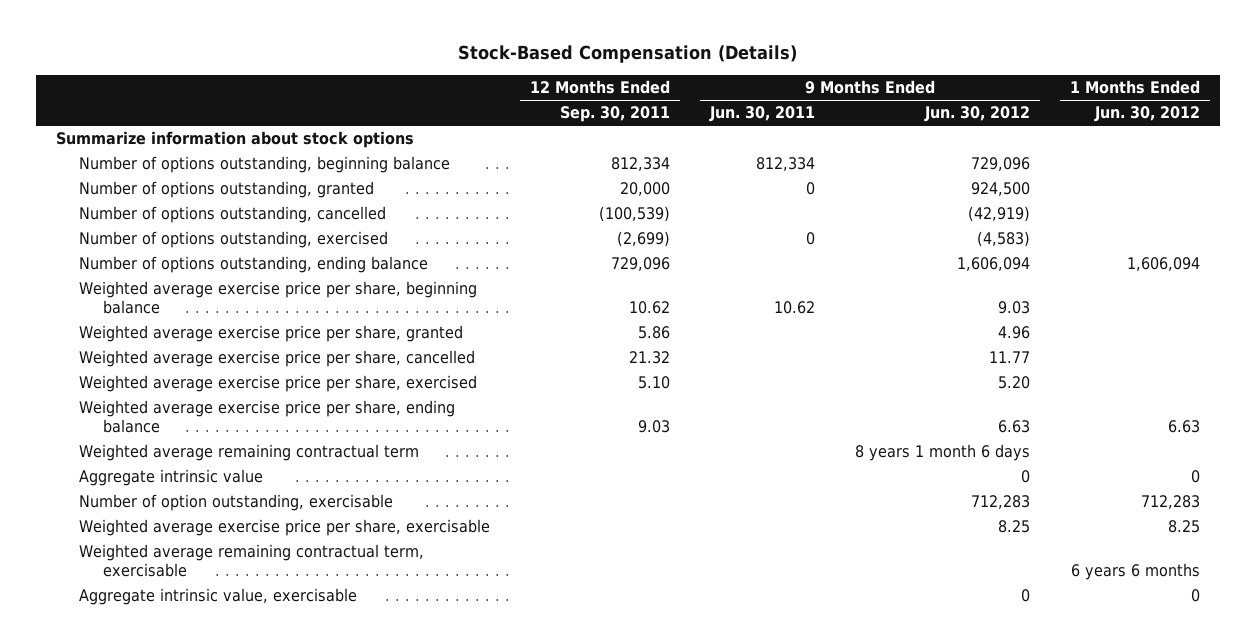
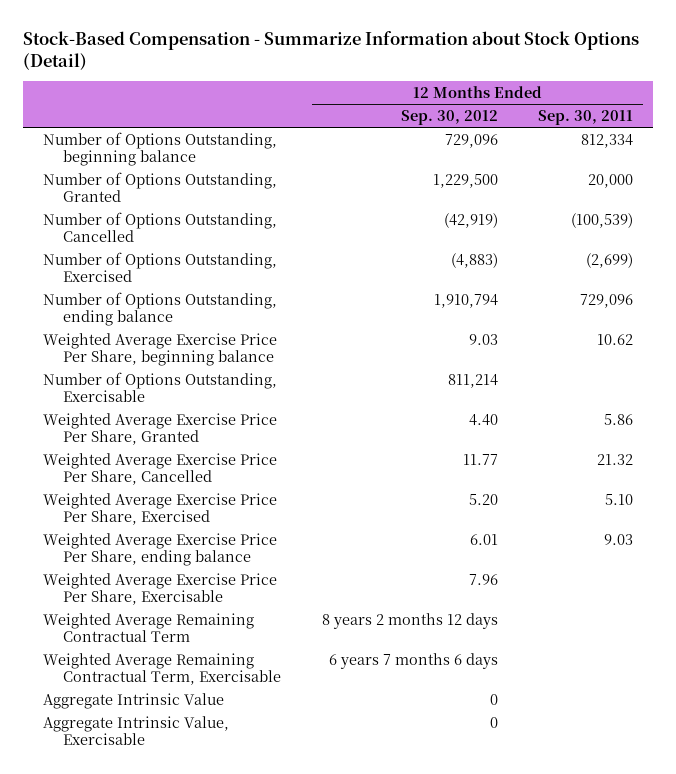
- Stock-Based Compensation (Details)
+ Stock-Based Compensation - Summarize Information about Stock Options (Detail)
- | 12 Months Ended Sep. 30, 2011 | 9 Months Ended Jun. 30, 2011 | 9 Months Ended Jun. 30, 2012 | 1 Months Ended Jun. 30, 2012
+ | 12 Months Ended Sep. 30, 2012 | 12 Months Ended Sep. 30, 2011
- Summarize information about stock options
- Number of options outstanding, beginning balance | 812,334 | 812,334 | 729,096 |
- Number of options outstanding, granted | 20,000 | 0 | 924,500 |
- Number of options outstanding, cancelled | (100,539) | | (42,919) |
- Number of options outstanding, exercised | (2,699) | 0 | (4,583) |
- Number of options outstanding, ending balance | 729,096 | | 1,606,094 | 1,606,094
- Weighted average exercise price per share, beginning balance | 10.62 | 10.62 | 9.03 |
- Weighted average exercise price per share, granted | 5.86 | | 4.96 |
- Weighted average exercise price per share, cancelled | 21.32 | | 11.77 |
- Weighted average exercise price per share, exercised | 5.10 | | 5.20 |
- Weighted average exercise price per share, ending balance | 9.03 | | 6.63 | 6.63
- Weighted average remaining contractual term | | | 8 years 1 month 6 days |
- Aggregate intrinsic value | | | 0 | 0
- Number of option outstanding, exercisable | | | 712,283 | 712,283
- Weighted average exercise price per share, exercisable | | | 8.25 | 8.25
- Weighted average remaining contractual term, exercisable | | | | 6 years 6 months
- Aggregate intrinsic value, exercisable | | | 0 | 0
+ Number of Options Outstanding, beginning balance | 729,096 | 812,334
+ Number of Options Outstanding, Granted | 1,229,500 | 20,000
+ Number of Options Outstanding, Cancelled | (42,919) | (100,539)
+ Number of Options Outstanding, Exercised | (4,883) | (2,699)
+ Number of Options Outstanding, ending balance | 1,910,794 | 729,096
+ Weighted Average Exercise Price Per Share, beginning balance | 9.03 | 10.62
+ Number of Options Outstanding, Exercisable | 811,214 |
+ Weighted Average Exercise Price Per Share, Granted | 4.40 | 5.86
+ Weighted Average Exercise Price Per Share, Cancelled | 11.77 | 21.32
+ Weighted Average Exercise Price Per Share, Exercised | 5.20 | 5.10
+ Weighted Average Exercise Price Per Share, ending balance | 6.01 | 9.03
+ Weighted Average Exercise Price Per Share, Exercisable | 7.96 |
+ Weighted Average Remaining Contractual Term | 8 years 2 months 12 days |
+ Weighted Average Remaining Contractual Term, Exercisable | 6 years 7 months 6 days |
+ Aggregate Intrinsic Value | 0 |
+ Aggregate Intrinsic Value, Exercisable | 0 |

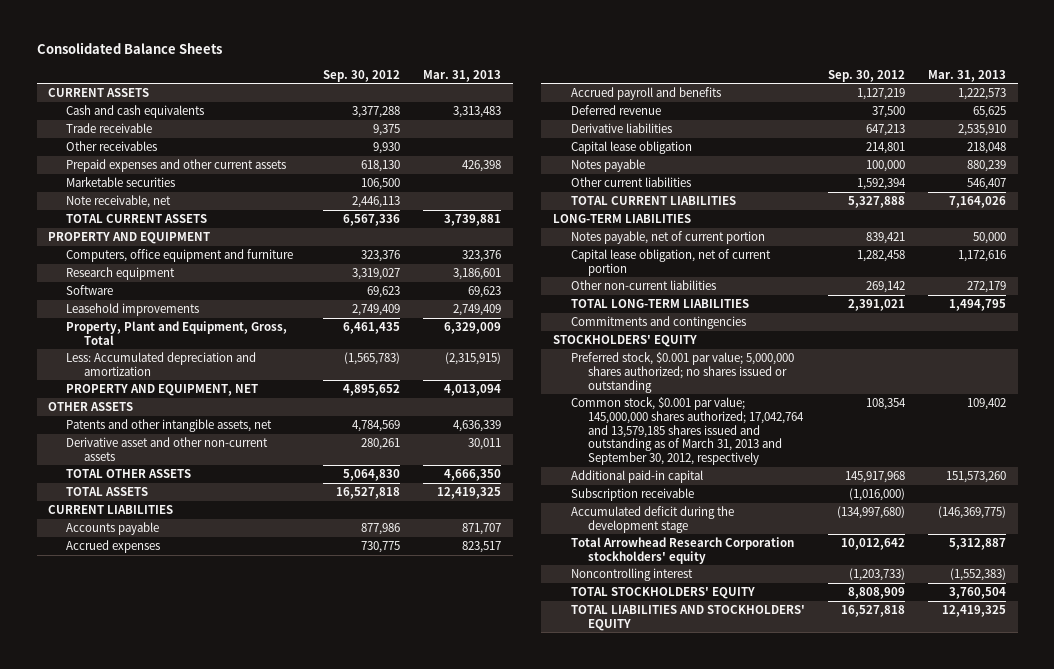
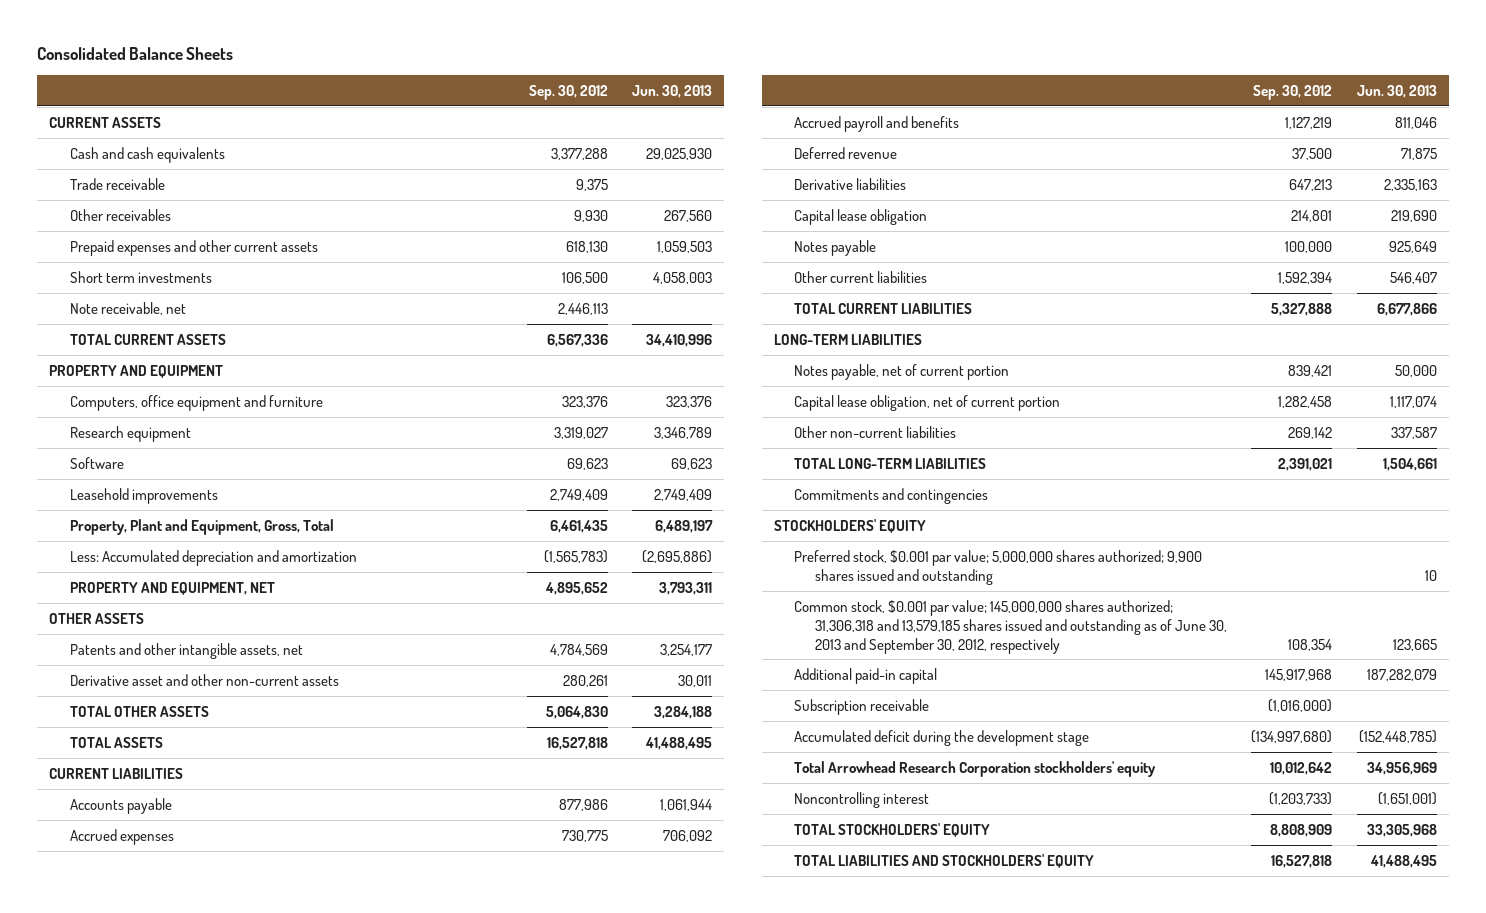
- | Sep. 30, 2012 | Mar. 31, 2013
+ | Sep. 30, 2012 | Jun. 30, 2013
- Marketable securities | 106,500 |
+ Short term investments | 106,500 | 4,058,003
- Preferred stock, $0.001 par value; 5,000,000 shares authorized; no shares issued or outstanding
- Common stock, $0.001 par value; 145,000,000 shares authorized; 17,042,764 and 13,579,185 shares issued and outstanding as of March 31, 2013 and September 30, 2012, respectively | 108,354 | 109,402
+ Preferred stock, $0.001 par value; 5,000,000 shares authorized; 9,900 shares issued and outstanding | | 10
+ Common stock, $0.001 par value; 145,000,000 shares authorized; 31,306,318 and 13,579,185 shares issued and outstanding as of June 30, 2013 and September 30, 2012, respectively | 108,354 | 123,665

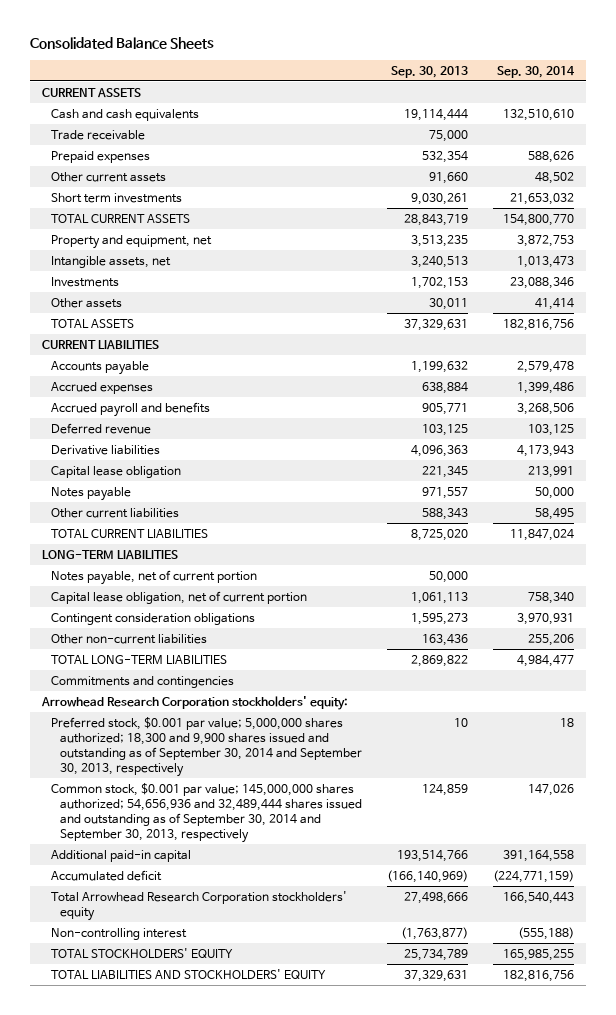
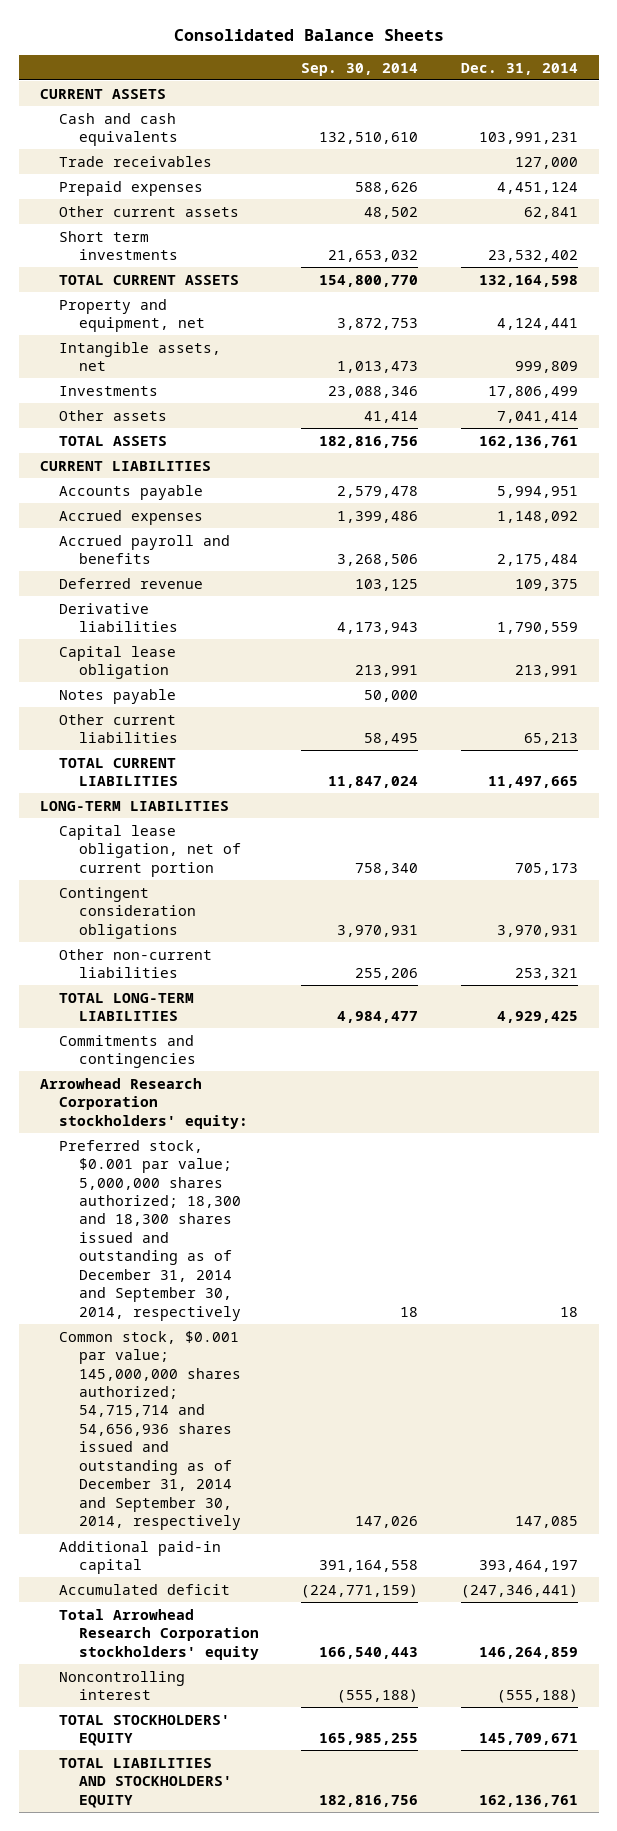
- | Sep. 30, 2013 | Sep. 30, 2014
+ | Sep. 30, 2014 | Dec. 31, 2014
- Trade receivable | 75,000 |
+ Trade receivables | | 127,000
- Notes payable, net of current portion | 50,000 |
- Preferred stock, $0.001 par value; 5,000,000 shares authorized; 18,300 and 9,900 shares issued and outstanding as of September 30, 2014 and September 30, 2013, respectively | 10 | 18
- Common stock, $0.001 par value; 145,000,000 shares authorized; 54,656,936 and 32,489,444 shares issued and outstanding as of September 30, 2014 and September 30, 2013, respectively | 124,859 | 147,026
+ Preferred stock, $0.001 par value; 5,000,000 shares authorized; 18,300 and 18,300 shares issued and outstanding as of December 31, 2014 and September 30, 2014, respectively | 18 | 18
+ Common stock, $0.001 par value; 145,000,000 shares authorized; 54,715,714 and 54,656,936 shares issued and outstanding as of December 31, 2014 and September 30, 2014, respectively | 147,026 | 147,085
- Non-controlling interest | (1,763,877) | (555,188)
+ Noncontrolling interest | (555,188) | (555,188)

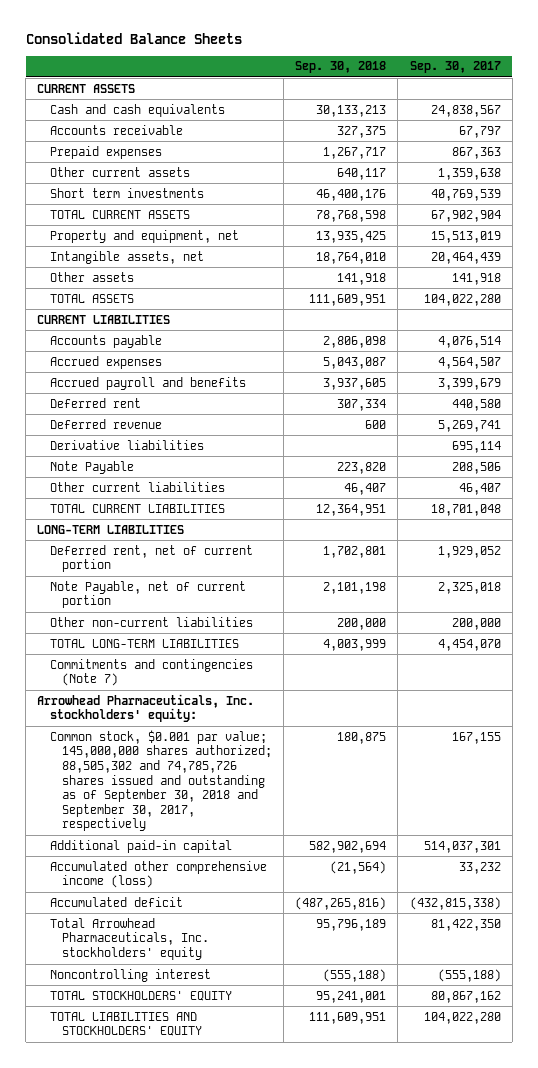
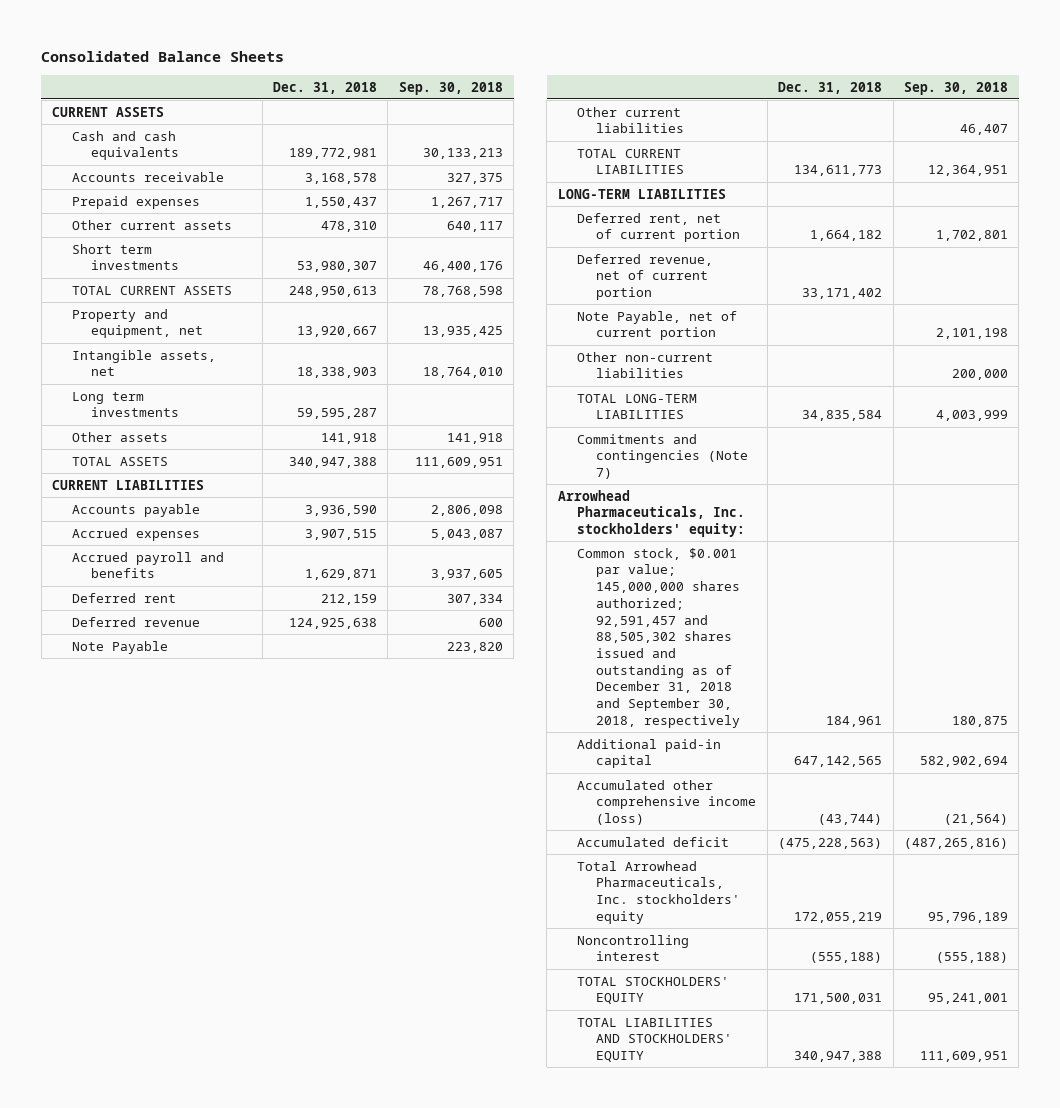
- | Sep. 30, 2018 | Sep. 30, 2017
+ | Dec. 31, 2018 | Sep. 30, 2018
+ Long term investments | 59,595,287 |
- Derivative liabilities | | 695,114
+ Deferred revenue, net of current portion | 33,171,402 |
- Common stock, $0.001 par value; 145,000,000 shares authorized; 88,505,302 and 74,785,726 shares issued and outstanding as of September 30, 2018 and September 30, 2017, respectively | 180,875 | 167,155
+ Common stock, $0.001 par value; 145,000,000 shares authorized; 92,591,457 and 88,505,302 shares issued and outstanding as of December 31, 2018 and September 30, 2018, respectively | 184,961 | 180,875

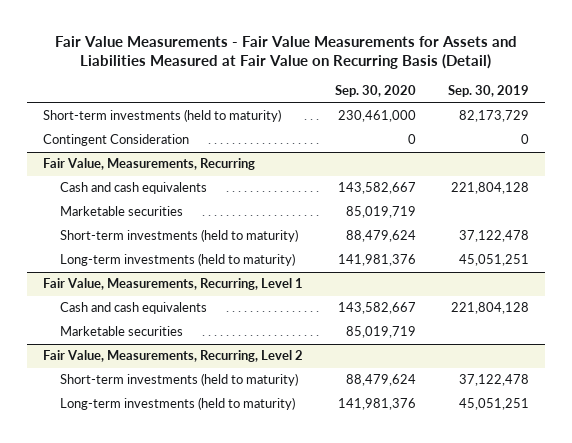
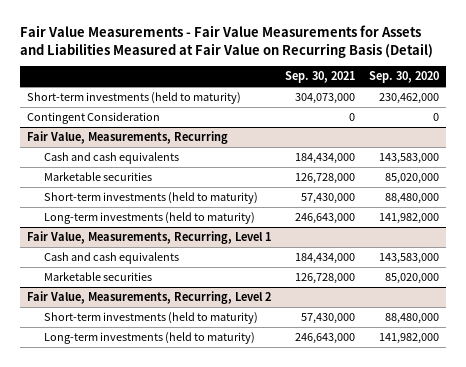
- | Sep. 30, 2020 | Sep. 30, 2019
+ | Sep. 30, 2021 | Sep. 30, 2020
- Short-term investments (held to maturity) | 230,461,000 | 82,173,729
+ Short-term investments (held to maturity) | 304,073,000 | 230,462,000
@ Fair Value, Measurements, Recurring
- Cash and cash equivalents | 143,582,667 | 221,804,128
- Marketable securities | 85,019,719 |
- Short-term investments (held to maturity) | 88,479,624 | 37,122,478
- Long-term investments (held to maturity) | 141,981,376 | 45,051,251
+ Cash and cash equivalents | 184,434,000 | 143,583,000
+ Marketable securities | 126,728,000 | 85,020,000
+ Short-term investments (held to maturity) | 57,430,000 | 88,480,000
+ Long-term investments (held to maturity) | 246,643,000 | 141,982,000
@ Fair Value, Measurements, Recurring, Level 1
- Cash and cash equivalents | 143,582,667 | 221,804,128
- Marketable securities | 85,019,719 |
+ Cash and cash equivalents | 184,434,000 | 143,583,000
+ Marketable securities | 126,728,000 | 85,020,000
@ Fair Value, Measurements, Recurring, Level 2
- Short-term investments (held to maturity) | 88,479,624 | 37,122,478
- Long-term investments (held to maturity) | 141,981,376 | 45,051,251
+ Short-term investments (held to maturity) | 57,430,000 | 88,480,000
+ Long-term investments (held to maturity) | 246,643,000 | 141,982,000

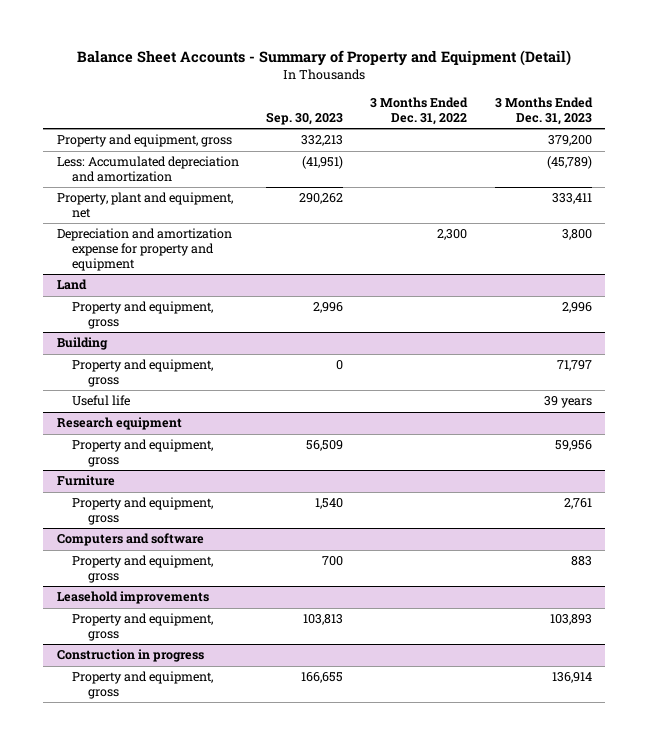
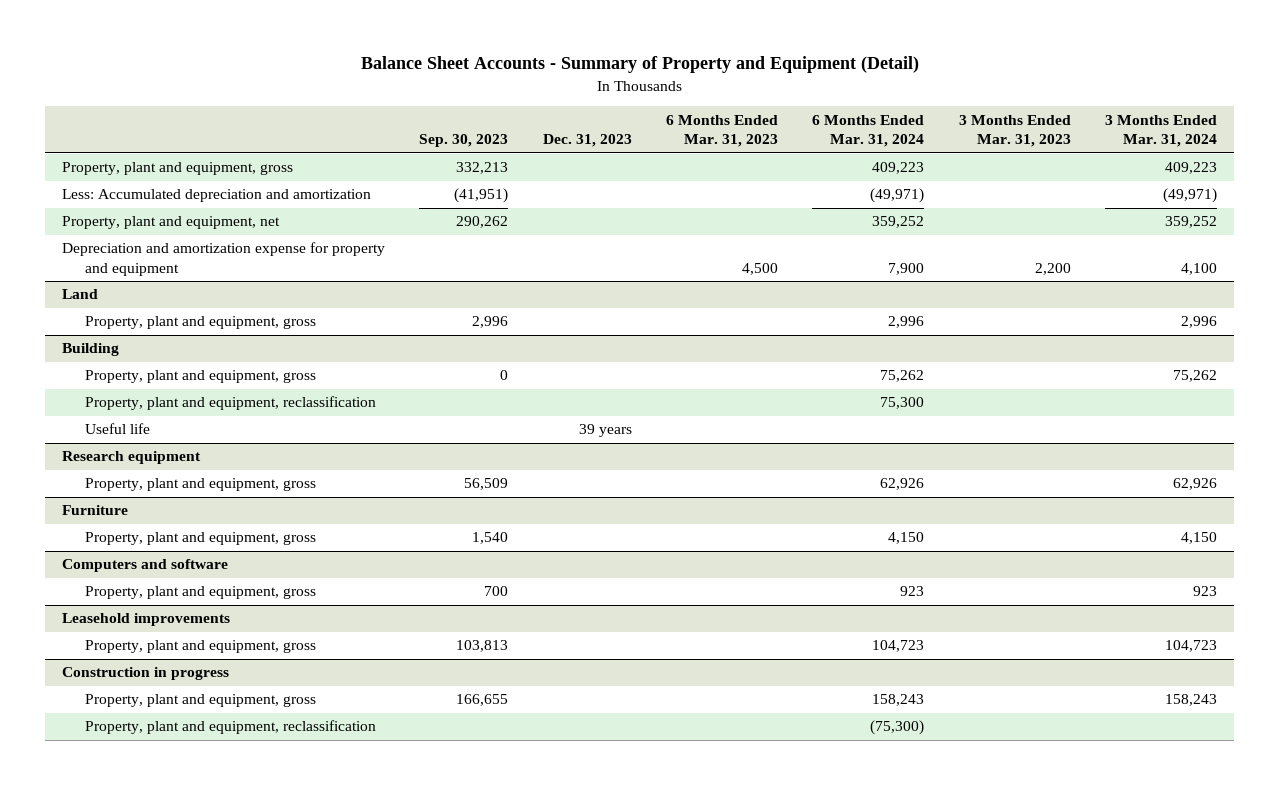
- | Sep. 30, 2023 | 3 Months Ended Dec. 31, 2022 | 3 Months Ended Dec. 31, 2023
+ | Sep. 30, 2023 | Dec. 31, 2023 | 6 Months Ended Mar. 31, 2023 | 6 Months Ended Mar. 31, 2024 | 3 Months Ended Mar. 31, 2023 | 3 Months Ended Mar. 31, 2024
- Property and equipment, gross | 332,213 | | 379,200
+ Property, plant and equipment, gross | 332,213 | | | 409,223 | | 409,223
@ Land
- Property and equipment, gross | 2,996 | | 2,996
+ Property, plant and equipment, gross | 2,996 | | | 2,996 | | 2,996
@ Building
- Property and equipment, gross | 0 | | 71,797
+ Property, plant and equipment, gross | 0 | | | 75,262 | | 75,262
+ Property, plant and equipment, reclassification | | | | 75,300 | |
@ Research equipment
- Property and equipment, gross | 56,509 | | 59,956
+ Property, plant and equipment, gross | 56,509 | | | 62,926 | | 62,926
@ Furniture
- Property and equipment, gross | 1,540 | | 2,761
+ Property, plant and equipment, gross | 1,540 | | | 4,150 | | 4,150
@ Computers and software
- Property and equipment, gross | 700 | | 883
+ Property, plant and equipment, gross | 700 | | | 923 | | 923
@ Leasehold improvements
- Property and equipment, gross | 103,813 | | 103,893
+ Property, plant and equipment, gross | 103,813 | | | 104,723 | | 104,723
@ Construction in progress
- Property and equipment, gross | 166,655 | | 136,914
+ Property, plant and equipment, gross | 166,655 | | | 158,243 | | 158,243
+ Property, plant and equipment, reclassification | | | | (75,300) | |

